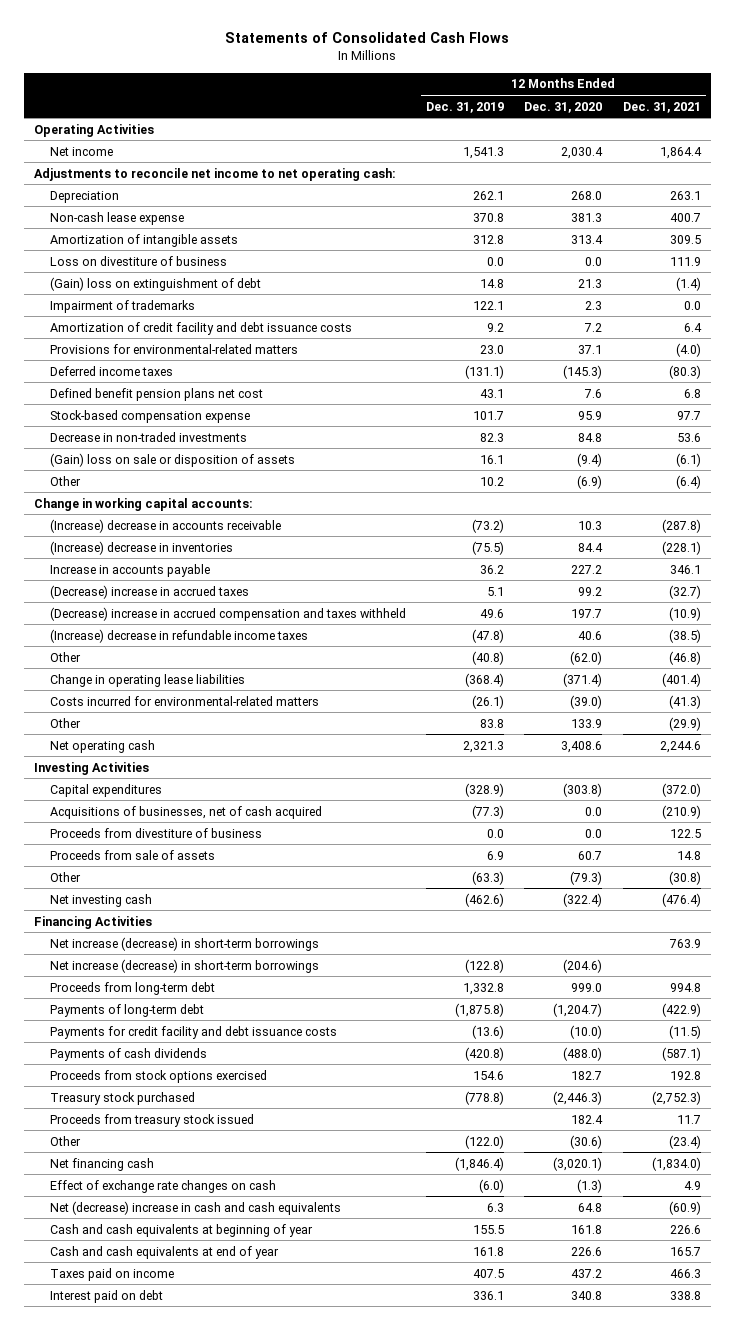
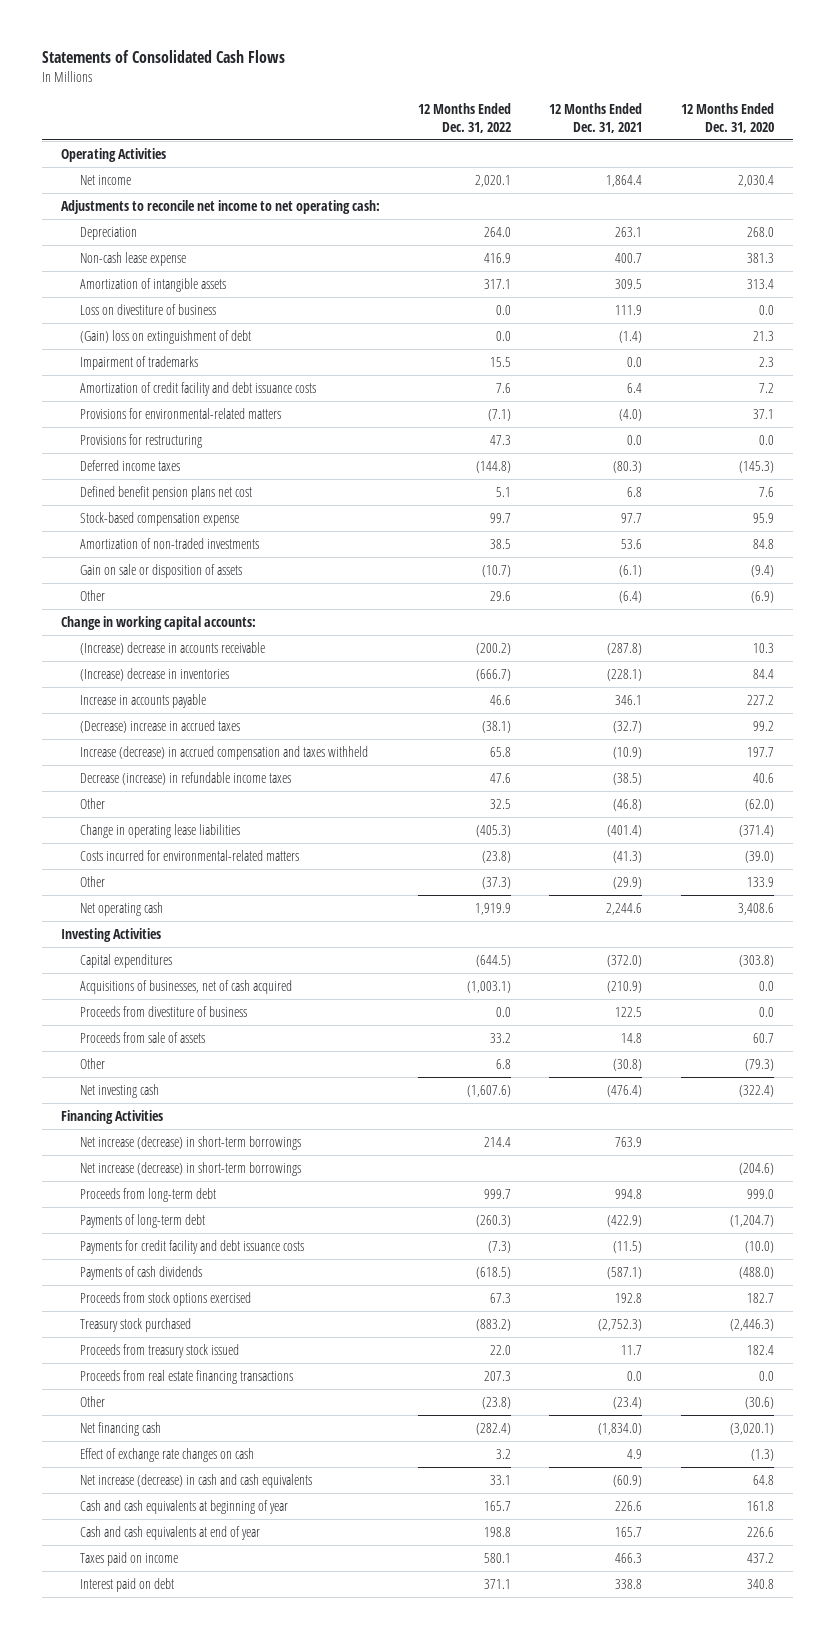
- | 12 Months Ended Dec. 31, 2019 | 12 Months Ended Dec. 31, 2020 | 12 Months Ended Dec. 31, 2021
+ | 12 Months Ended Dec. 31, 2022 | 12 Months Ended Dec. 31, 2021 | 12 Months Ended Dec. 31, 2020
+ Provisions for restructuring | 47.3 | 0.0 | 0.0
- Decrease in non-traded investments | 82.3 | 84.8 | 53.6
- (Gain) loss on sale or disposition of assets | 16.1 | (9.4) | (6.1)
+ Amortization of non-traded investments | 38.5 | 53.6 | 84.8
+ Gain on sale or disposition of assets | (10.7) | (6.1) | (9.4)
- (Decrease) increase in accrued compensation and taxes withheld | 49.6 | 197.7 | (10.9)
- (Increase) decrease in refundable income taxes | (47.8) | 40.6 | (38.5)
+ Increase (decrease) in accrued compensation and taxes withheld | 65.8 | (10.9) | 197.7
+ Decrease (increase) in refundable income taxes | 47.6 | (38.5) | 40.6
+ Proceeds from real estate financing transactions | 207.3 | 0.0 | 0.0
- Net (decrease) increase in cash and cash equivalents | 6.3 | 64.8 | (60.9)
+ Net increase (decrease) in cash and cash equivalents | 33.1 | (60.9) | 64.8

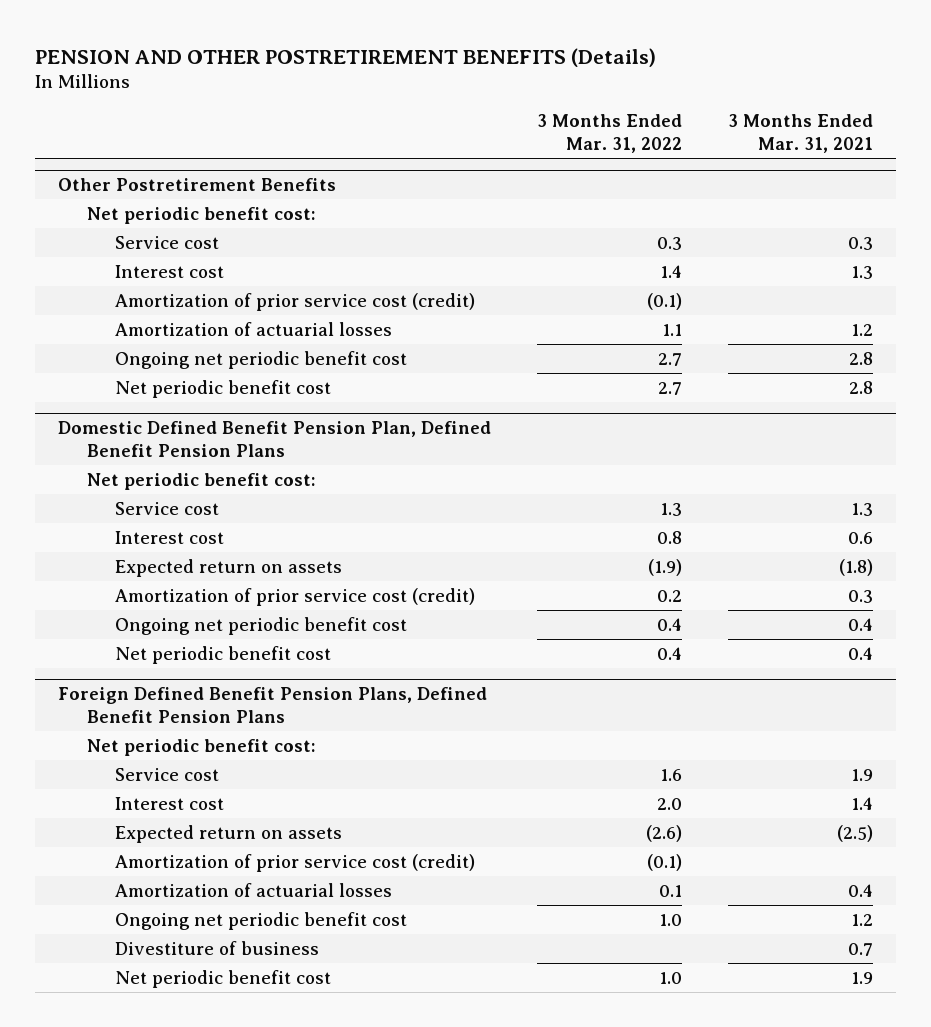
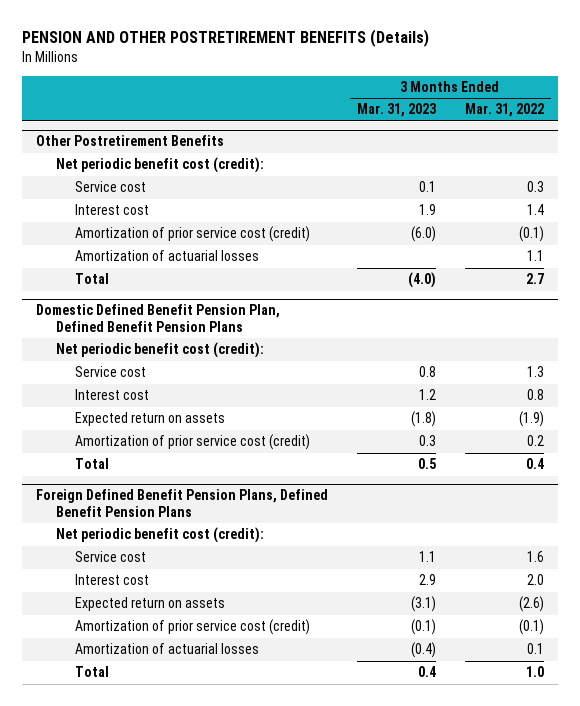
- | 3 Months Ended Mar. 31, 2022 | 3 Months Ended Mar. 31, 2021
+ | 3 Months Ended Mar. 31, 2023 | 3 Months Ended Mar. 31, 2022
@ Other Postretirement Benefits
- Net periodic benefit cost:
+ Net periodic benefit cost (credit):
- Ongoing net periodic benefit cost | 2.7 | 2.8
- Net periodic benefit cost | 2.7 | 2.8
+ Total | (4.0) | 2.7
@ Domestic Defined Benefit Pension Plan, Defined Benefit Pension Plans
- Net periodic benefit cost:
+ Net periodic benefit cost (credit):
- Ongoing net periodic benefit cost | 0.4 | 0.4
- Net periodic benefit cost | 0.4 | 0.4
+ Total | 0.5 | 0.4
@ Foreign Defined Benefit Pension Plans, Defined Benefit Pension Plans
- Net periodic benefit cost:
+ Net periodic benefit cost (credit):
- Ongoing net periodic benefit cost | 1.0 | 1.2
- Divestiture of business | | 0.7
- Net periodic benefit cost | 1.0 | 1.9
+ Total | 0.4 | 1.0

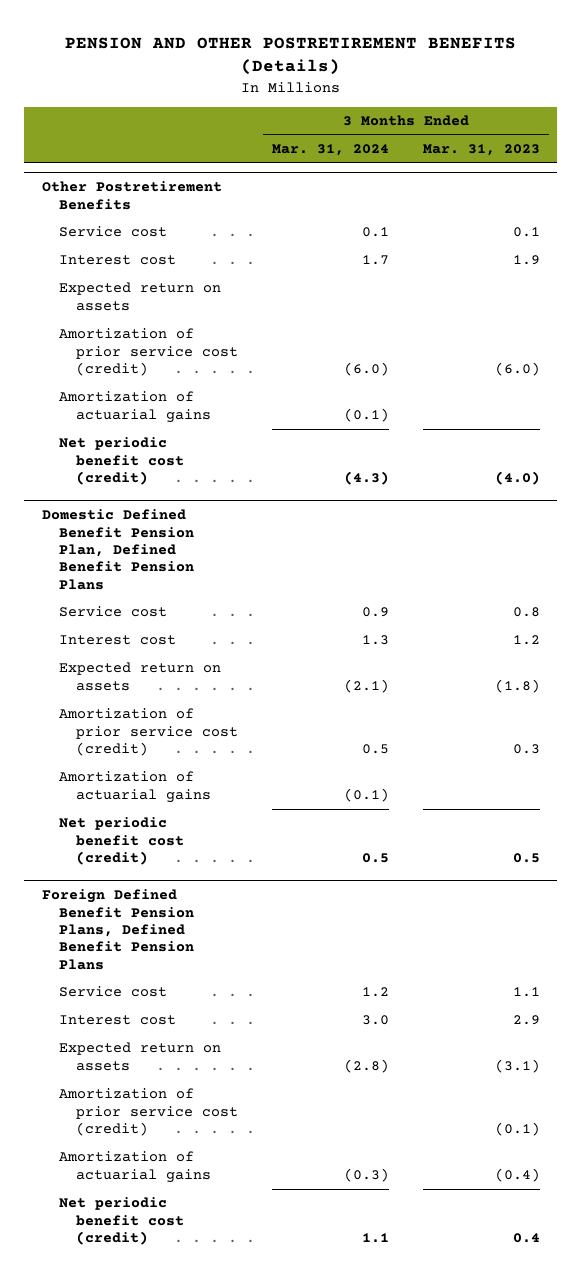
- | 3 Months Ended Mar. 31, 2023 | 3 Months Ended Mar. 31, 2022
+ | 3 Months Ended Mar. 31, 2024 | 3 Months Ended Mar. 31, 2023
@ Other Postretirement Benefits
- Net periodic benefit cost (credit):
+ Expected return on assets
- Amortization of actuarial losses | | 1.1
- Total | (4.0) | 2.7
+ Amortization of actuarial gains | (0.1) |
+ Net periodic benefit cost (credit) | (4.3) | (4.0)
@ Domestic Defined Benefit Pension Plan, Defined Benefit Pension Plans
- Net periodic benefit cost (credit):
- Total | 0.5 | 0.4
+ Amortization of actuarial gains | (0.1) |
+ Net periodic benefit cost (credit) | 0.5 | 0.5
@ Foreign Defined Benefit Pension Plans, Defined Benefit Pension Plans
- Net periodic benefit cost (credit):
- Amortization of actuarial losses | (0.4) | 0.1
- Total | 0.4 | 1.0
+ Amortization of actuarial gains | (0.3) | (0.4)
+ Net periodic benefit cost (credit) | 1.1 | 0.4

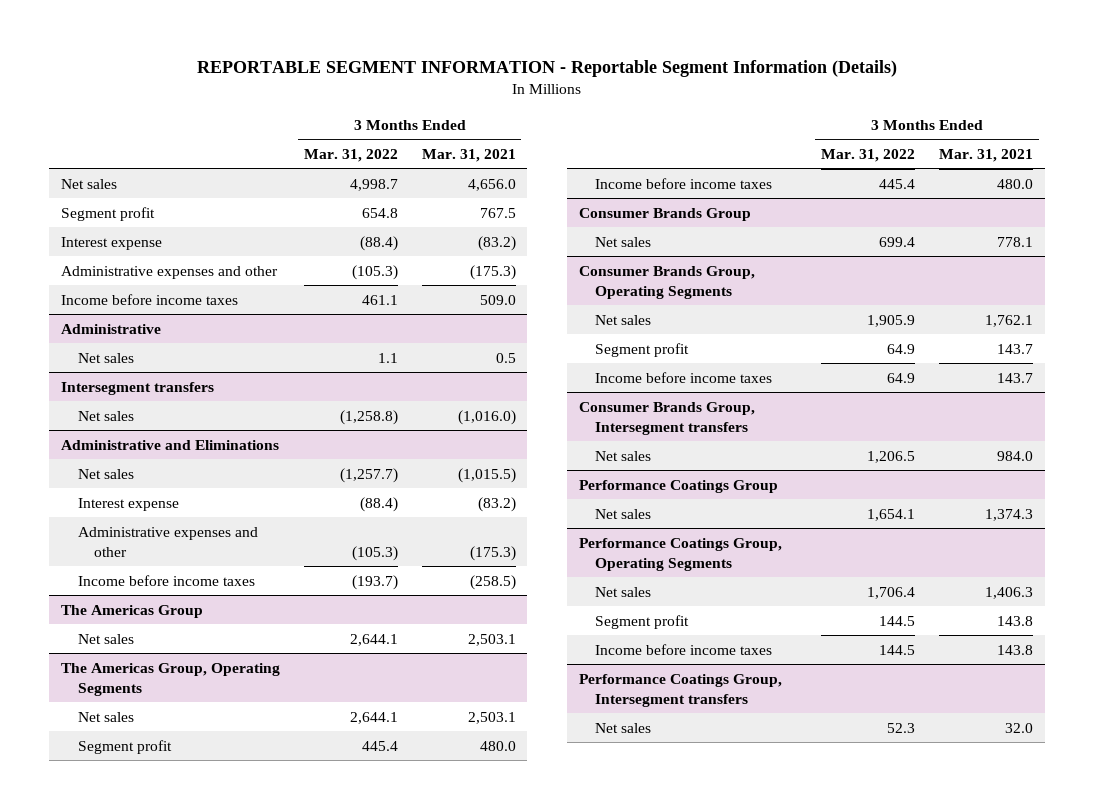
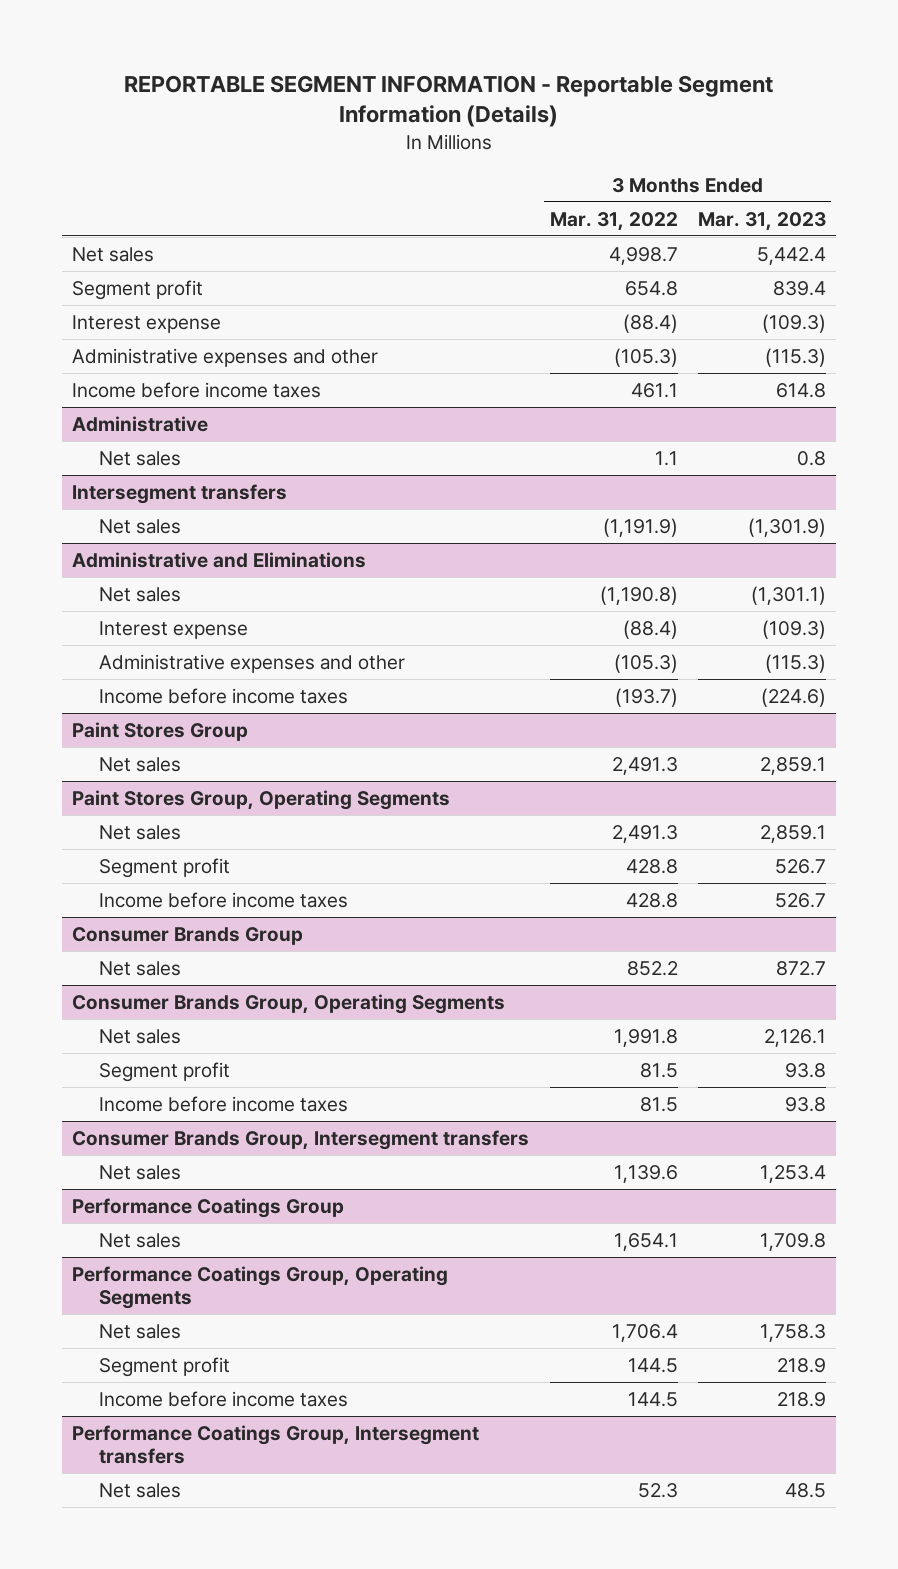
- | 3 Months Ended Mar. 31, 2022 | 3 Months Ended Mar. 31, 2021
+ | 3 Months Ended Mar. 31, 2022 | 3 Months Ended Mar. 31, 2023
@ Intersegment transfers
- Net sales | (1,258.8) | (1,016.0)
+ Net sales | (1,191.9) | (1,301.9)
@ Administrative and Eliminations
- Net sales | (1,257.7) | (1,015.5)
+ Net sales | (1,190.8) | (1,301.1)
- The Americas Group
- Net sales | 2,644.1 | 2,503.1
- The Americas Group, Operating Segments
- Net sales | 2,644.1 | 2,503.1
- Segment profit | 445.4 | 480.0
- Income before income taxes | 445.4 | 480.0
+ Paint Stores Group
+ Net sales | 2,491.3 | 2,859.1
+ Paint Stores Group, Operating Segments
+ Net sales | 2,491.3 | 2,859.1
+ Segment profit | 428.8 | 526.7
+ Income before income taxes | 428.8 | 526.7
@ Consumer Brands Group
- Net sales | 699.4 | 778.1
+ Net sales | 852.2 | 872.7
@ Consumer Brands Group, Operating Segments
- Net sales | 1,905.9 | 1,762.1
- Segment profit | 64.9 | 143.7
- Income before income taxes | 64.9 | 143.7
+ Net sales | 1,991.8 | 2,126.1
+ Segment profit | 81.5 | 93.8
+ Income before income taxes | 81.5 | 93.8
@ Consumer Brands Group, Intersegment transfers
- Net sales | 1,206.5 | 984.0
+ Net sales | 1,139.6 | 1,253.4

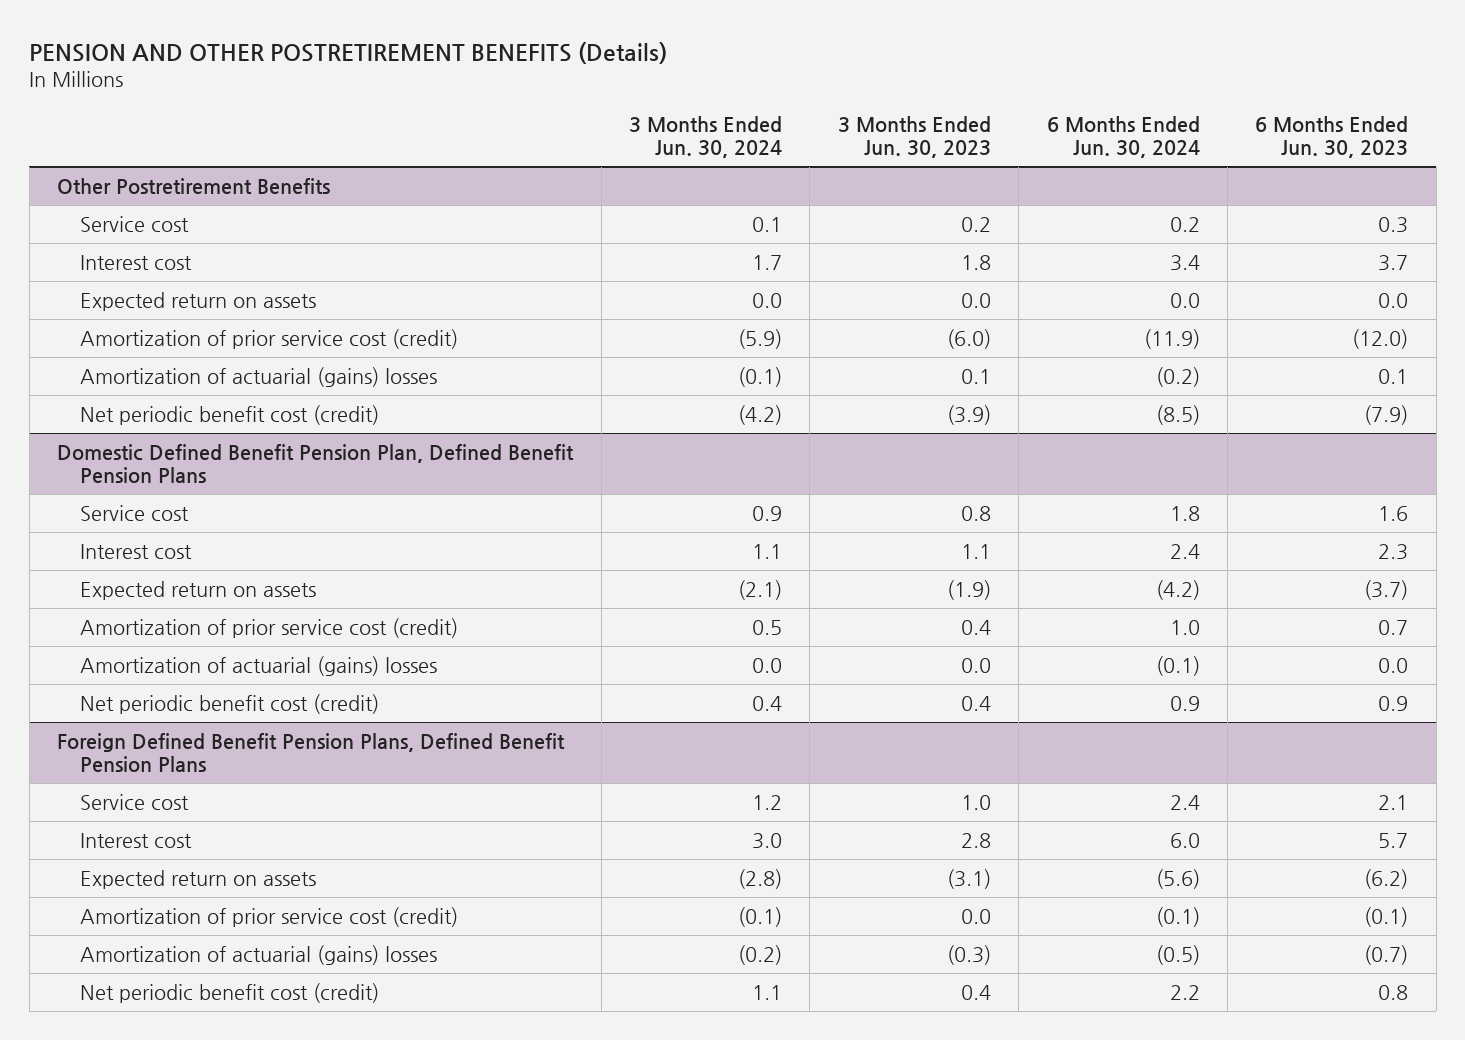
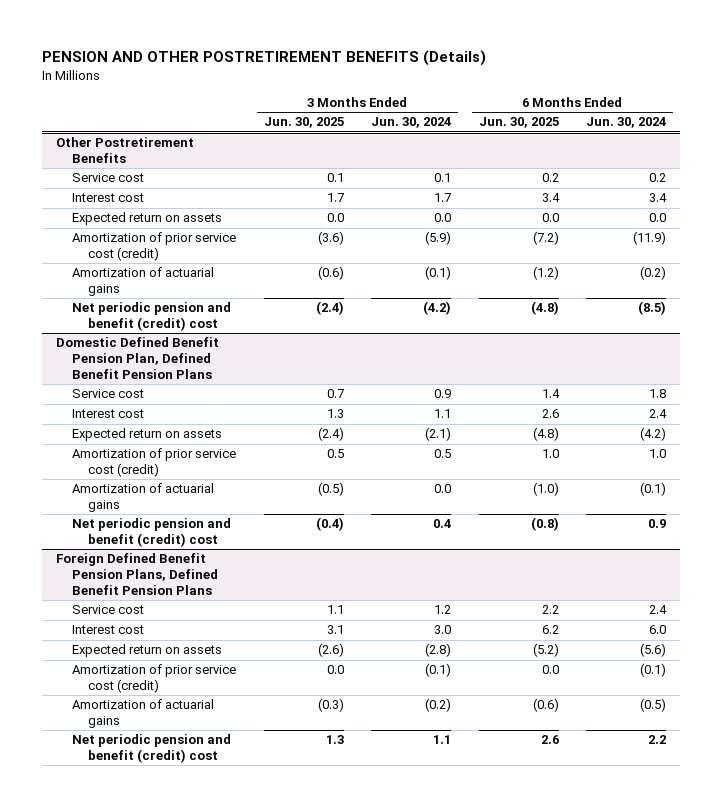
- | 3 Months Ended Jun. 30, 2024 | 3 Months Ended Jun. 30, 2023 | 6 Months Ended Jun. 30, 2024 | 6 Months Ended Jun. 30, 2023
+ | 3 Months Ended Jun. 30, 2025 | 3 Months Ended Jun. 30, 2024 | 6 Months Ended Jun. 30, 2025 | 6 Months Ended Jun. 30, 2024
@ Other Postretirement Benefits
- Amortization of actuarial (gains) losses | (0.1) | 0.1 | (0.2) | 0.1
- Net periodic benefit cost (credit) | (4.2) | (3.9) | (8.5) | (7.9)
+ Amortization of actuarial gains | (0.6) | (0.1) | (1.2) | (0.2)
+ Net periodic pension and benefit (credit) cost | (2.4) | (4.2) | (4.8) | (8.5)
@ Domestic Defined Benefit Pension Plan, Defined Benefit Pension Plans
- Amortization of actuarial (gains) losses | 0.0 | 0.0 | (0.1) | 0.0
- Net periodic benefit cost (credit) | 0.4 | 0.4 | 0.9 | 0.9
+ Amortization of actuarial gains | (0.5) | 0.0 | (1.0) | (0.1)
+ Net periodic pension and benefit (credit) cost | (0.4) | 0.4 | (0.8) | 0.9
@ Foreign Defined Benefit Pension Plans, Defined Benefit Pension Plans
- Amortization of actuarial (gains) losses | (0.2) | (0.3) | (0.5) | (0.7)
- Net periodic benefit cost (credit) | 1.1 | 0.4 | 2.2 | 0.8
+ Amortization of actuarial gains | (0.3) | (0.2) | (0.6) | (0.5)
+ Net periodic pension and benefit (credit) cost | 1.3 | 1.1 | 2.6 | 2.2

